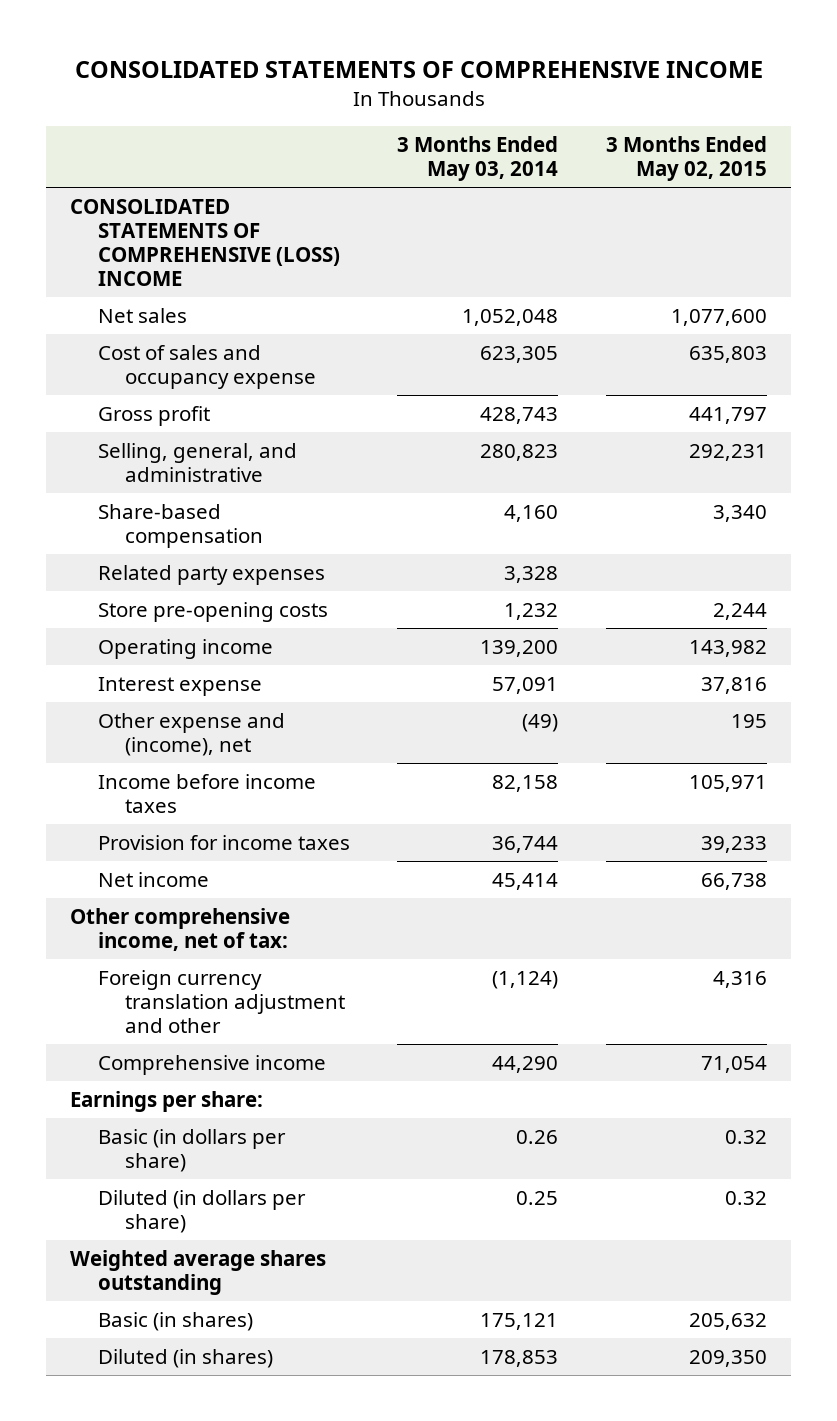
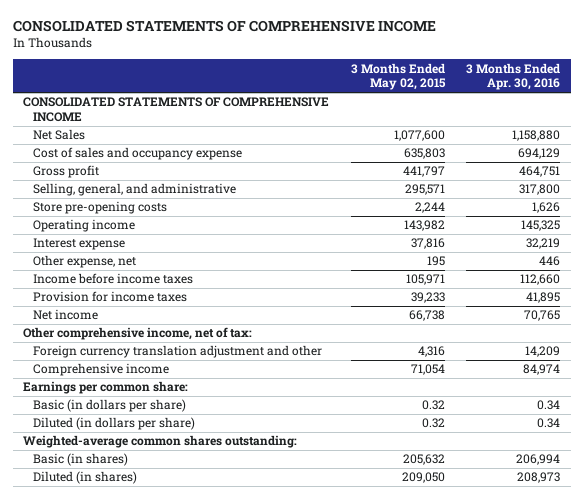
- | 3 Months Ended May 03, 2014 | 3 Months Ended May 02, 2015
+ | 3 Months Ended May 02, 2015 | 3 Months Ended Apr. 30, 2016
- CONSOLIDATED STATEMENTS OF COMPREHENSIVE (LOSS) INCOME
- Net sales | 1,052,048 | 1,077,600
+ CONSOLIDATED STATEMENTS OF COMPREHENSIVE INCOME
+ Net Sales | 1,077,600 | 1,158,880
- Selling, general, and administrative | 280,823 | 292,231
- Share-based compensation | 4,160 | 3,340
- Related party expenses | 3,328 |
+ Selling, general, and administrative | 295,571 | 317,800
- Other expense and (income), net | (49) | 195
+ Other expense, net | 195 | 446
- Earnings per share:
+ Earnings per common share:
- Weighted average shares outstanding
+ Weighted-average common shares outstanding:
- Diluted (in shares) | 178,853 | 209,350
+ Diluted (in shares) | 209,050 | 208,973

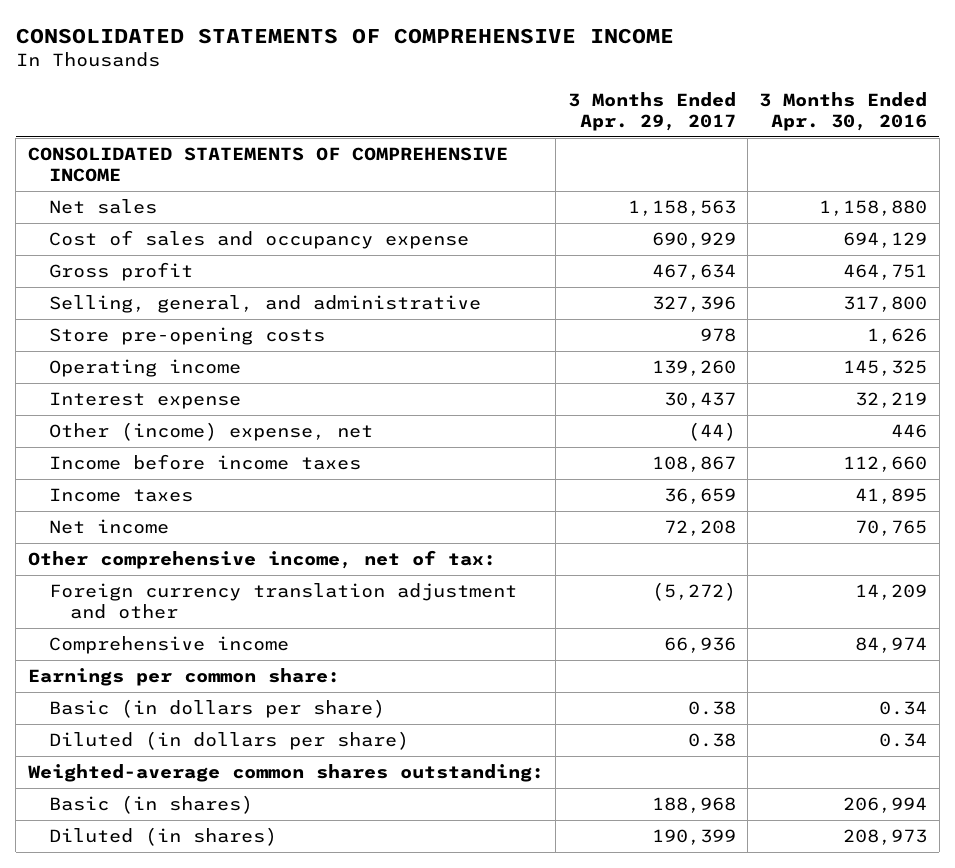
- | 3 Months Ended May 02, 2015 | 3 Months Ended Apr. 30, 2016
+ | 3 Months Ended Apr. 29, 2017 | 3 Months Ended Apr. 30, 2016
- Net Sales | 1,077,600 | 1,158,880
+ Net sales | 1,158,563 | 1,158,880
- Other expense, net | 195 | 446
+ Other (income) expense, net | (44) | 446
- Provision for income taxes | 39,233 | 41,895
+ Income taxes | 36,659 | 41,895

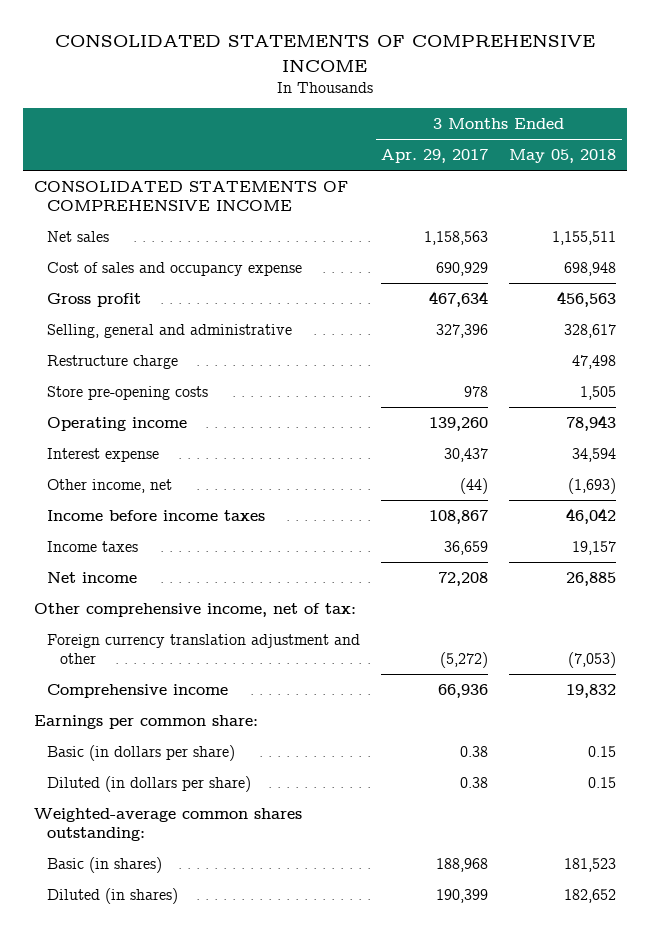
- | 3 Months Ended Apr. 29, 2017 | 3 Months Ended Apr. 30, 2016
+ | 3 Months Ended Apr. 29, 2017 | 3 Months Ended May 05, 2018
- Selling, general, and administrative | 327,396 | 317,800
+ Selling, general and administrative | 327,396 | 328,617
+ Restructure charge | | 47,498
- Other (income) expense, net | (44) | 446
+ Other income, net | (44) | (1,693)

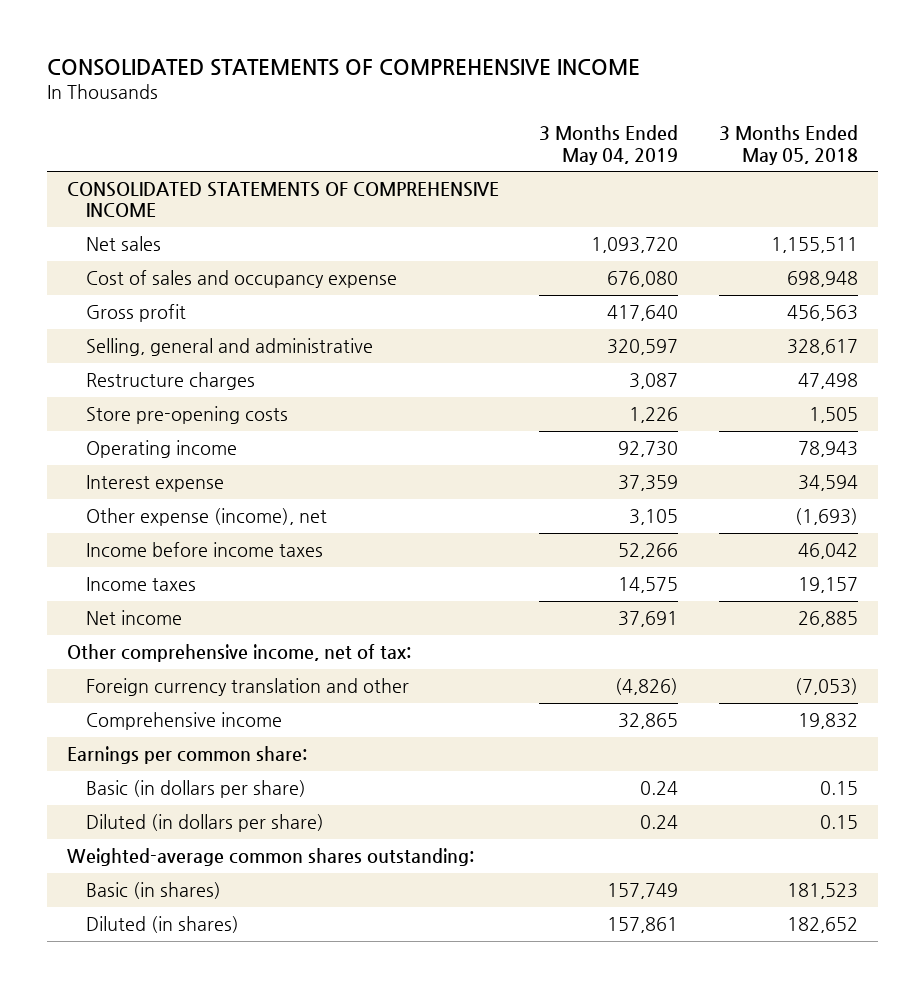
- | 3 Months Ended Apr. 29, 2017 | 3 Months Ended May 05, 2018
+ | 3 Months Ended May 04, 2019 | 3 Months Ended May 05, 2018
- Restructure charge | | 47,498
+ Restructure charges | 3,087 | 47,498
- Other income, net | (44) | (1,693)
+ Other expense (income), net | 3,105 | (1,693)
- Foreign currency translation adjustment and other | (5,272) | (7,053)
+ Foreign currency translation and other | (4,826) | (7,053)

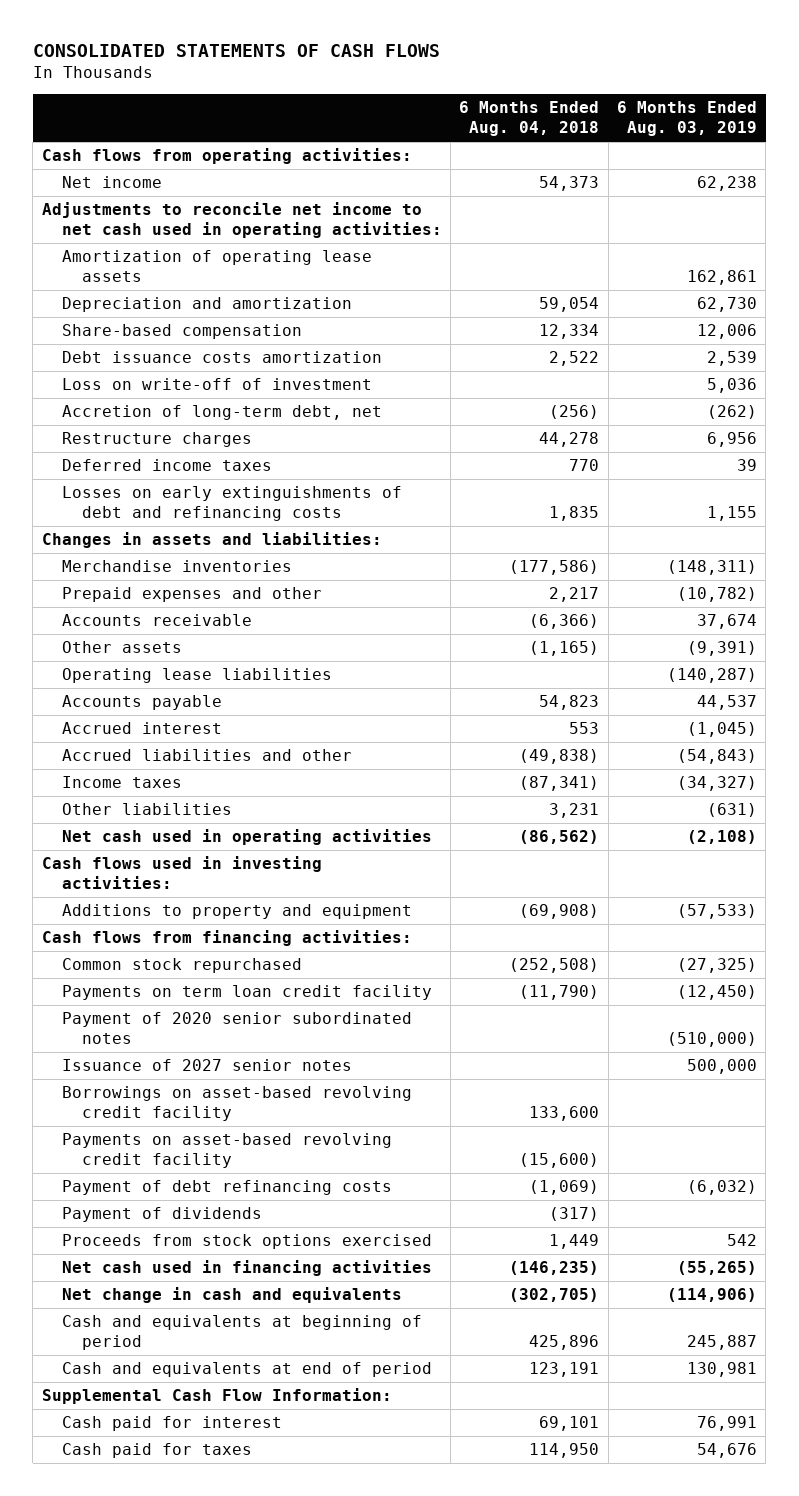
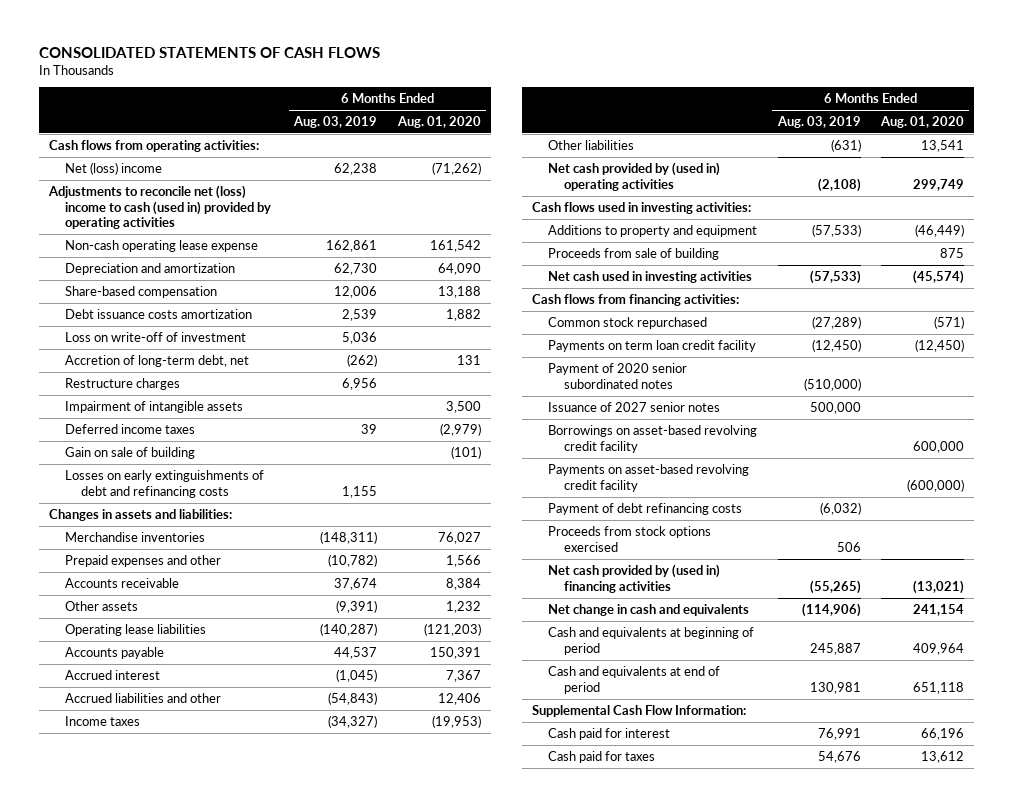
- | 6 Months Ended Aug. 04, 2018 | 6 Months Ended Aug. 03, 2019
+ | 6 Months Ended Aug. 03, 2019 | 6 Months Ended Aug. 01, 2020
- Net income | 54,373 | 62,238
- Adjustments to reconcile net income to net cash used in operating activities:
- Amortization of operating lease assets | | 162,861
+ Net (loss) income | 62,238 | (71,262)
+ Adjustments to reconcile net (loss) income to cash (used in) provided by operating activities
+ Non-cash operating lease expense | 162,861 | 161,542
+ Impairment of intangible assets | | 3,500
+ Gain on sale of building | | (101)
- Net cash used in operating activities | (86,562) | (2,108)
+ Net cash provided by (used in) operating activities | (2,108) | 299,749
+ Proceeds from sale of building | | 875
+ Net cash used in investing activities | (57,533) | (45,574)
- Common stock repurchased | (252,508) | (27,325)
+ Common stock repurchased | (27,289) | (571)
- Payment of dividends | (317) |
- Proceeds from stock options exercised | 1,449 | 542
- Net cash used in financing activities | (146,235) | (55,265)
+ Proceeds from stock options exercised | 506 |
+ Net cash provided by (used in) financing activities | (55,265) | (13,021)

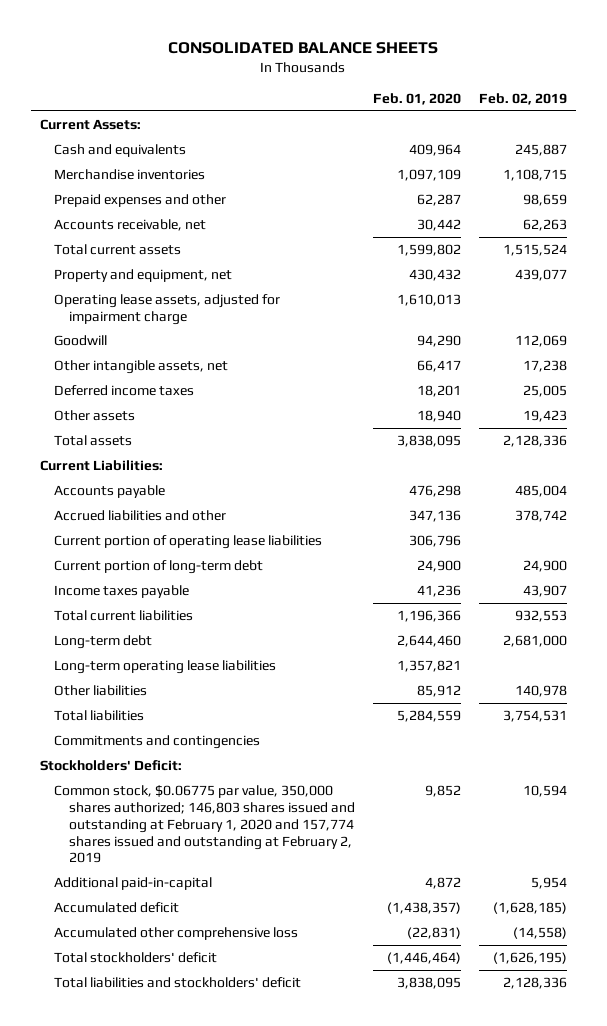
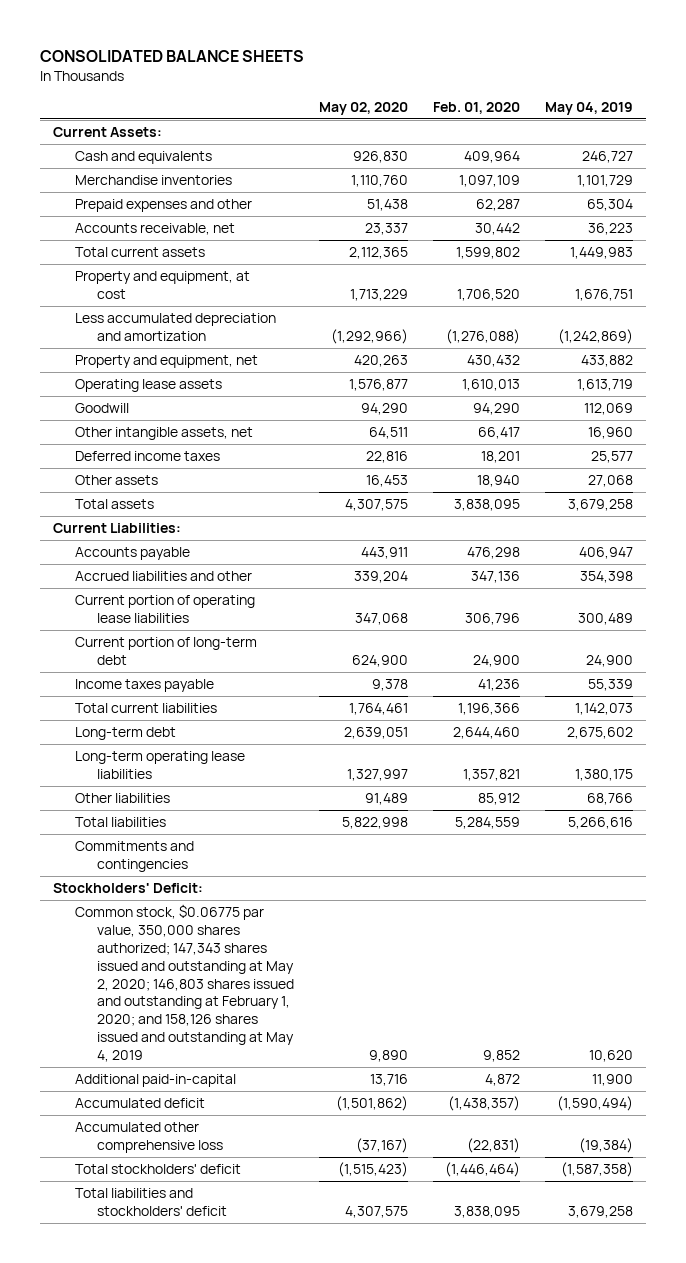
- | Feb. 01, 2020 | Feb. 02, 2019
+ | May 02, 2020 | Feb. 01, 2020 | May 04, 2019
+ Property and equipment, at cost | 1,713,229 | 1,706,520 | 1,676,751
+ Less accumulated depreciation and amortization | (1,292,966) | (1,276,088) | (1,242,869)
- Operating lease assets, adjusted for impairment charge | 1,610,013 |
+ Operating lease assets | 1,576,877 | 1,610,013 | 1,613,719
- Common stock, $0.06775 par value, 350,000 shares authorized; 146,803 shares issued and outstanding at February 1, 2020 and 157,774 shares issued and outstanding at February 2, 2019 | 9,852 | 10,594
+ Common stock, $0.06775 par value, 350,000 shares authorized; 147,343 shares issued and outstanding at May 2, 2020; 146,803 shares issued and outstanding at February 1, 2020; and 158,126 shares issued and outstanding at May 4, 2019 | 9,890 | 9,852 | 10,620

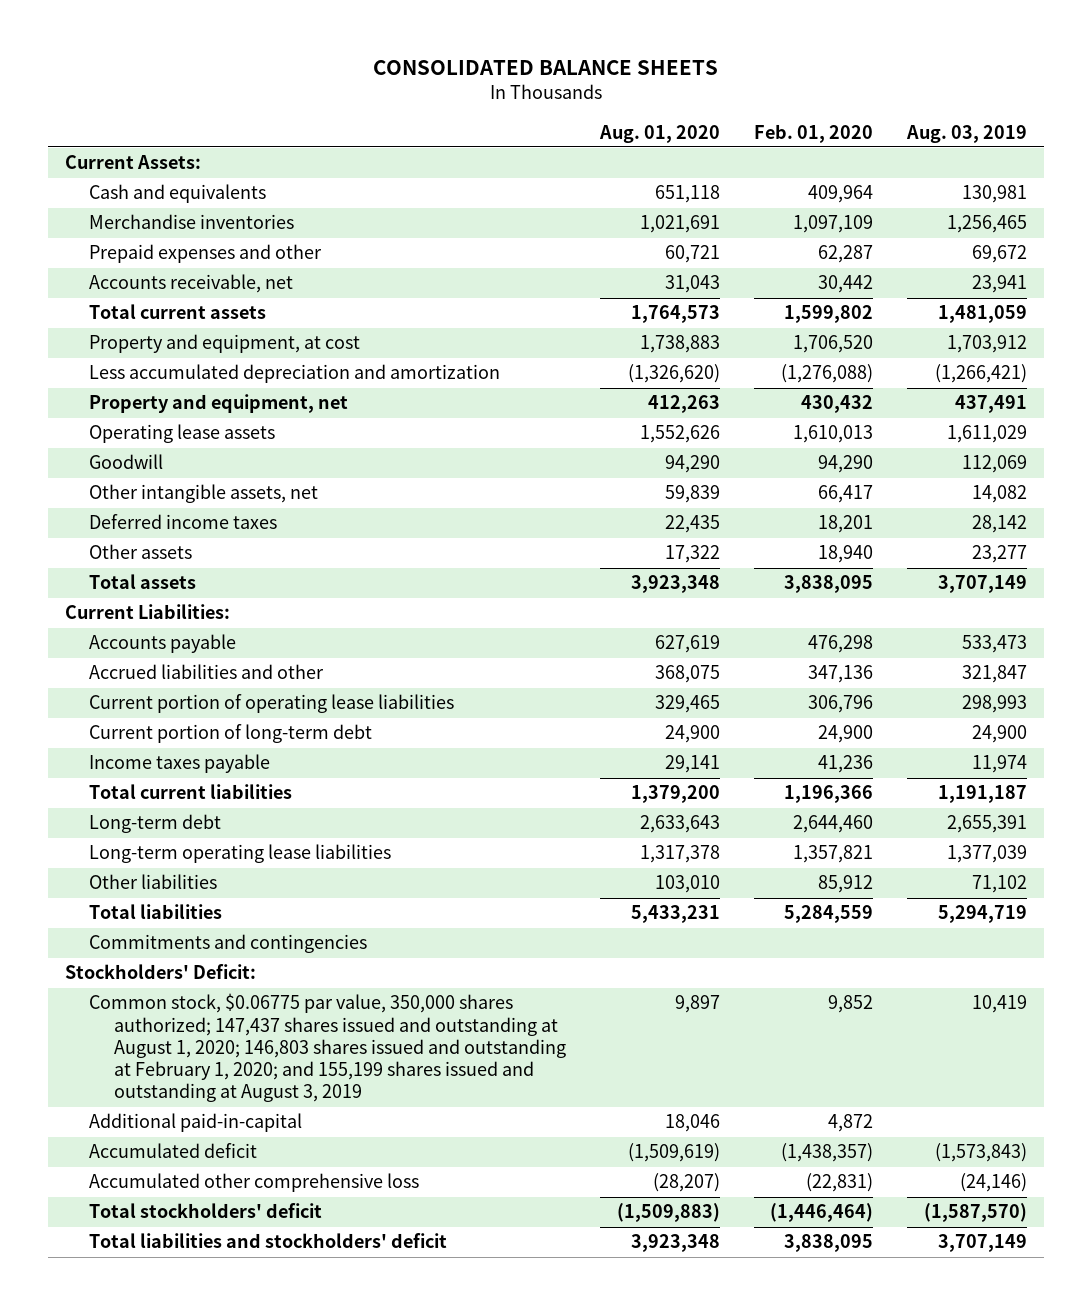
- | May 02, 2020 | Feb. 01, 2020 | May 04, 2019
+ | Aug. 01, 2020 | Feb. 01, 2020 | Aug. 03, 2019
- Common stock, $0.06775 par value, 350,000 shares authorized; 147,343 shares issued and outstanding at May 2, 2020; 146,803 shares issued and outstanding at February 1, 2020; and 158,126 shares issued and outstanding at May 4, 2019 | 9,890 | 9,852 | 10,620
+ Common stock, $0.06775 par value, 350,000 shares authorized; 147,437 shares issued and outstanding at August 1, 2020; 146,803 shares issued and outstanding at February 1, 2020; and 155,199 shares issued and outstanding at August 3, 2019 | 9,897 | 9,852 | 10,419

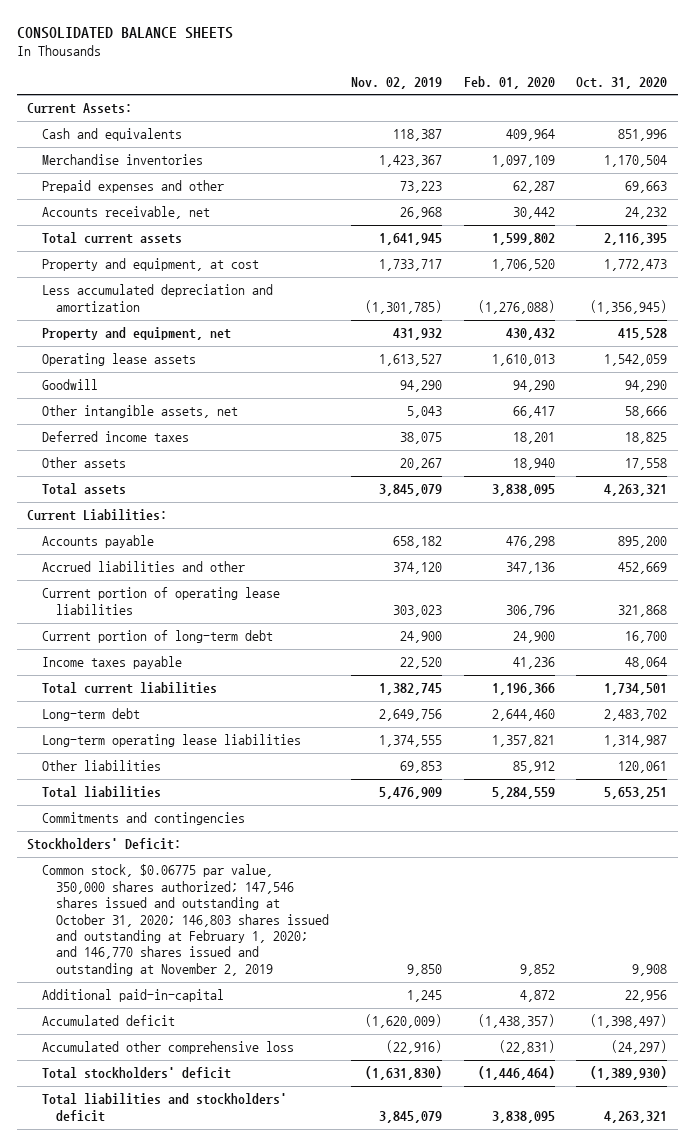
- | Aug. 01, 2020 | Feb. 01, 2020 | Aug. 03, 2019
+ | Nov. 02, 2019 | Feb. 01, 2020 | Oct. 31, 2020
- Common stock, $0.06775 par value, 350,000 shares authorized; 147,437 shares issued and outstanding at August 1, 2020; 146,803 shares issued and outstanding at February 1, 2020; and 155,199 shares issued and outstanding at August 3, 2019 | 9,897 | 9,852 | 10,419
+ Common stock, $0.06775 par value, 350,000 shares authorized; 147,546 shares issued and outstanding at October 31, 2020; 146,803 shares issued and outstanding at February 1, 2020; and 146,770 shares issued and outstanding at November 2, 2019 | 9,850 | 9,852 | 9,908

